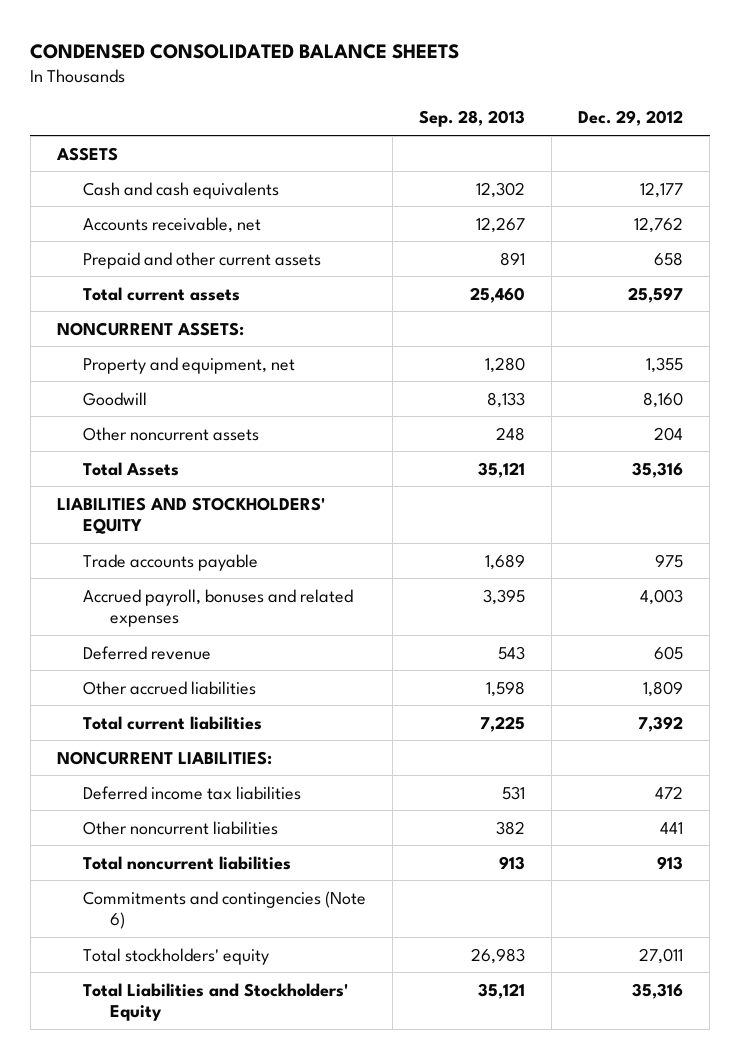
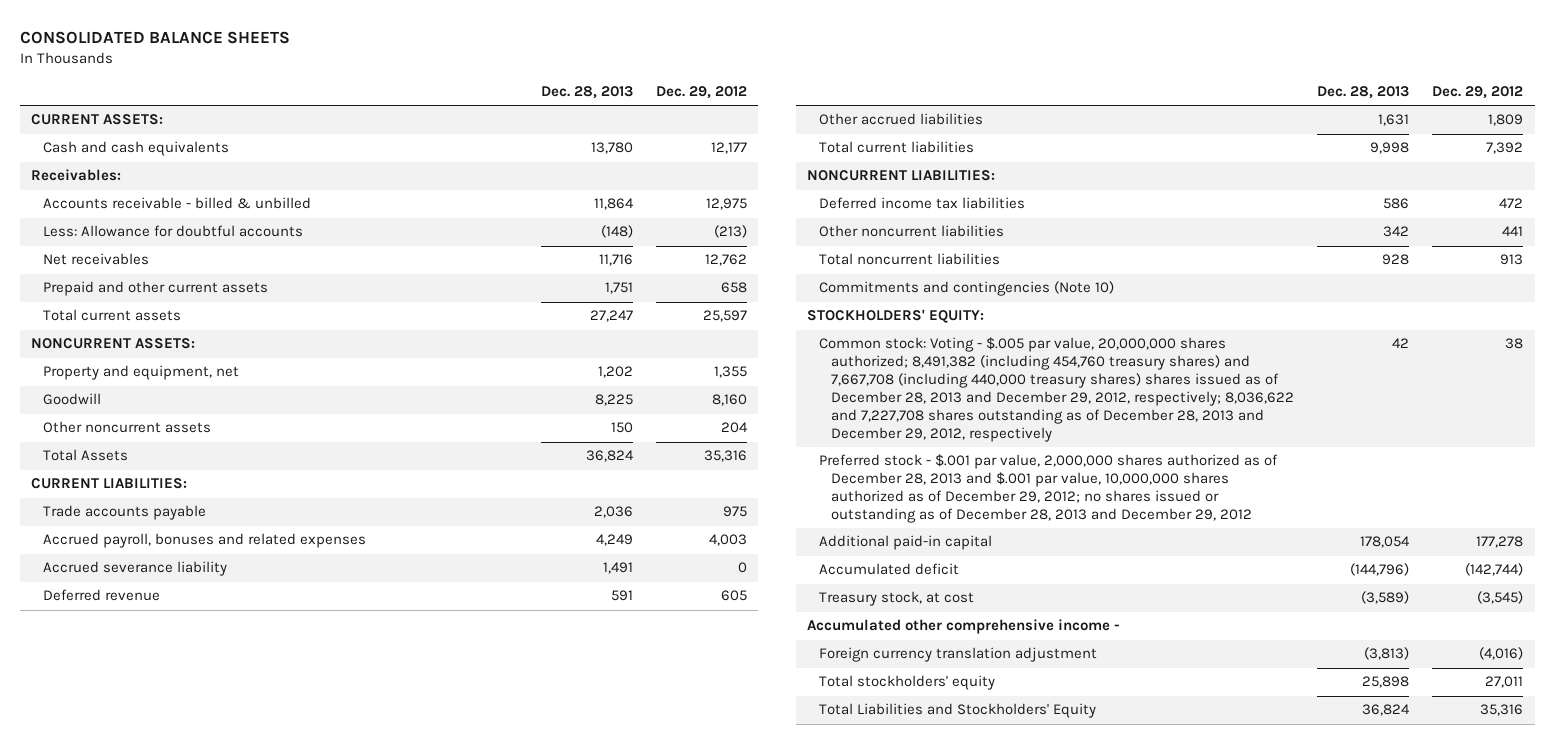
- CONDENSED CONSOLIDATED BALANCE SHEETS
+ CONSOLIDATED BALANCE SHEETS
- | Sep. 28, 2013 | Dec. 29, 2012
+ | Dec. 28, 2013 | Dec. 29, 2012
- ASSETS
+ CURRENT ASSETS:
- Accounts receivable, net | 12,267 | 12,762
+ Receivables:
+ Accounts receivable - billed & unbilled | 11,864 | 12,975
+ Less: Allowance for doubtful accounts | (148) | (213)
+ Net receivables | 11,716 | 12,762
- LIABILITIES AND STOCKHOLDERS' EQUITY
+ CURRENT LIABILITIES:
+ Accrued severance liability | 1,491 | 0
- Commitments and contingencies (Note 6)
+ Commitments and contingencies (Note 10)
+ STOCKHOLDERS' EQUITY:
+ Common stock: Voting - $.005 par value, 20,000,000 shares authorized; 8,491,382 (including 454,760 treasury shares) and 7,667,708 (including 440,000 treasury shares) shares issued as of December 28, 2013 and December 29, 2012, respectively; 8,036,622 and 7,227,708 shares outstanding as of December 28, 2013 and December 29, 2012, respectively | 42 | 38
+ Preferred stock - $.001 par value, 2,000,000 shares authorized as of December 28, 2013 and $.001 par value, 10,000,000 shares authorized as of December 29, 2012; no shares issued or outstanding as of December 28, 2013 and December 29, 2012
+ Additional paid-in capital | 178,054 | 177,278
+ Accumulated deficit | (144,796) | (142,744)
+ Treasury stock, at cost | (3,589) | (3,545)
+ Accumulated other comprehensive income -
+ Foreign currency translation adjustment | (3,813) | (4,016)

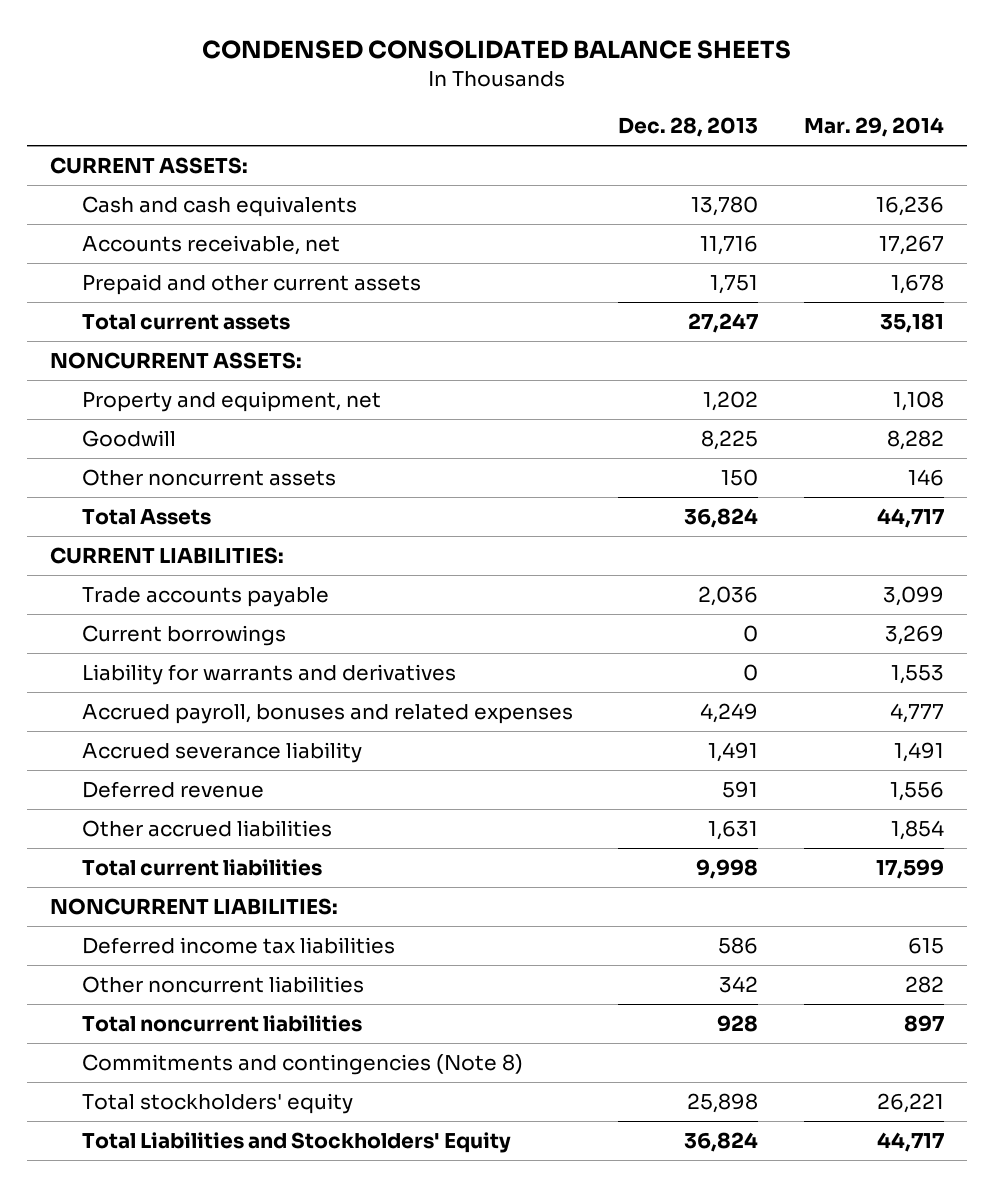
- CONSOLIDATED BALANCE SHEETS
+ CONDENSED CONSOLIDATED BALANCE SHEETS
- | Dec. 28, 2013 | Dec. 29, 2012
+ | Dec. 28, 2013 | Mar. 29, 2014
- Receivables:
- Accounts receivable - billed & unbilled | 11,864 | 12,975
- Less: Allowance for doubtful accounts | (148) | (213)
- Net receivables | 11,716 | 12,762
+ Accounts receivable, net | 11,716 | 17,267
+ Current borrowings | 0 | 3,269
+ Liability for warrants and derivatives | 0 | 1,553
- Commitments and contingencies (Note 10)
- STOCKHOLDERS' EQUITY:
- Common stock: Voting - $.005 par value, 20,000,000 shares authorized; 8,491,382 (including 454,760 treasury shares) and 7,667,708 (including 440,000 treasury shares) shares issued as of December 28, 2013 and December 29, 2012, respectively; 8,036,622 and 7,227,708 shares outstanding as of December 28, 2013 and December 29, 2012, respectively | 42 | 38
- Preferred stock - $.001 par value, 2,000,000 shares authorized as of December 28, 2013 and $.001 par value, 10,000,000 shares authorized as of December 29, 2012; no shares issued or outstanding as of December 28, 2013 and December 29, 2012
- Additional paid-in capital | 178,054 | 177,278
- Accumulated deficit | (144,796) | (142,744)
- Treasury stock, at cost | (3,589) | (3,545)
- Accumulated other comprehensive income -
- Foreign currency translation adjustment | (3,813) | (4,016)
+ Commitments and contingencies (Note 8)

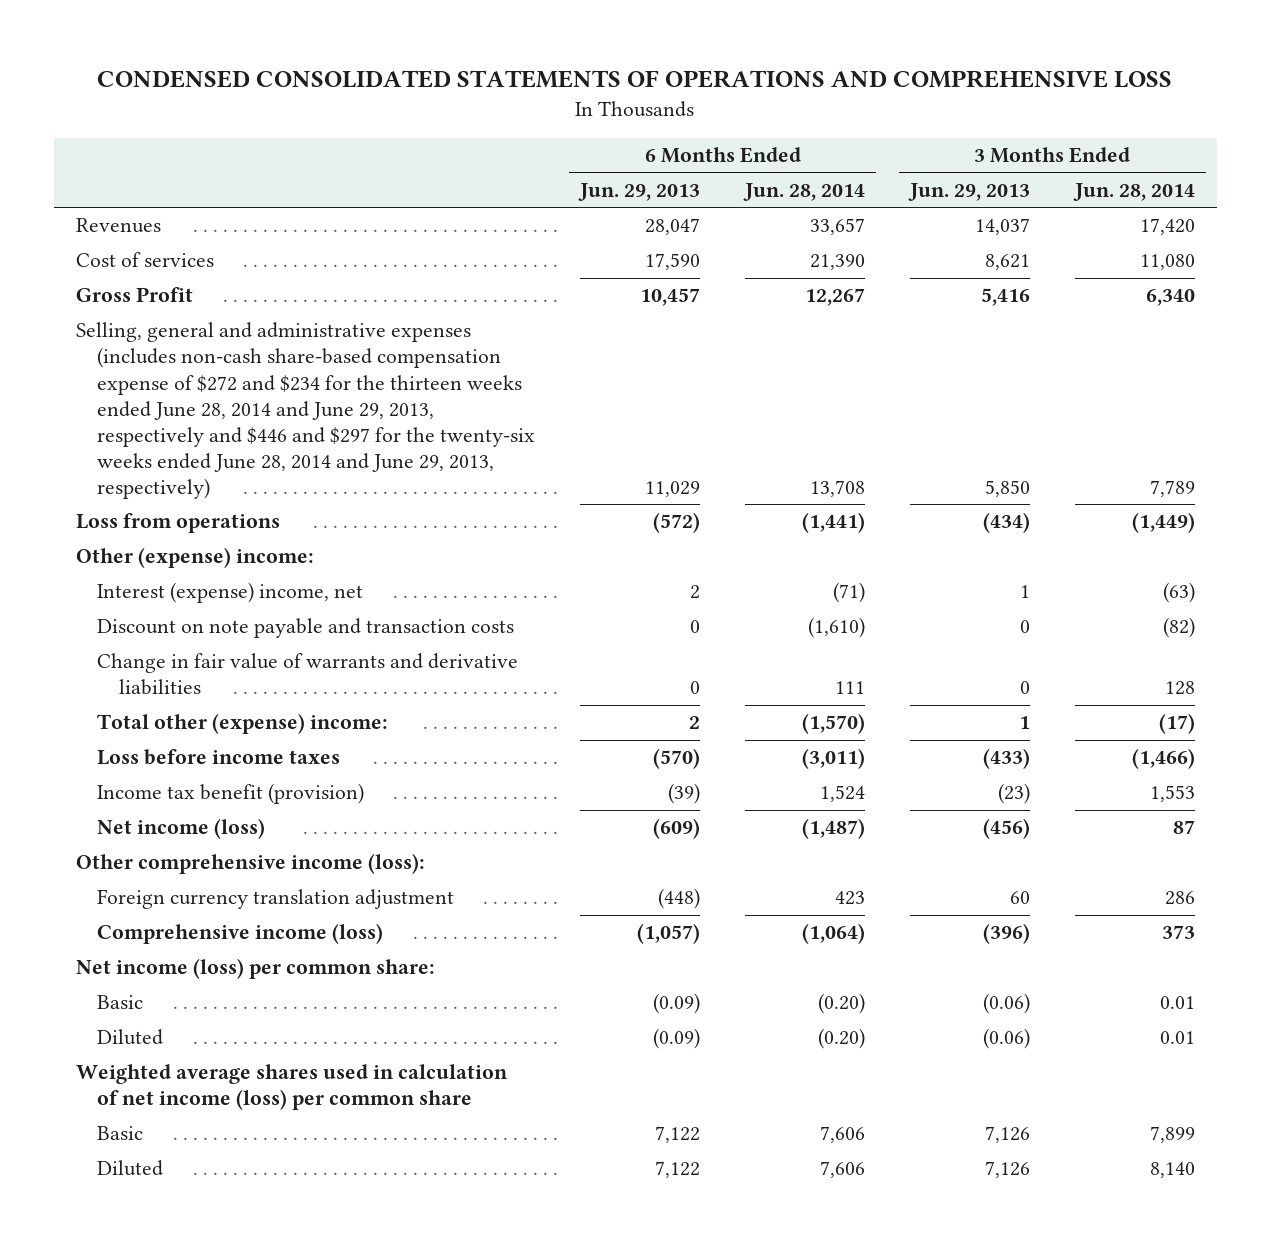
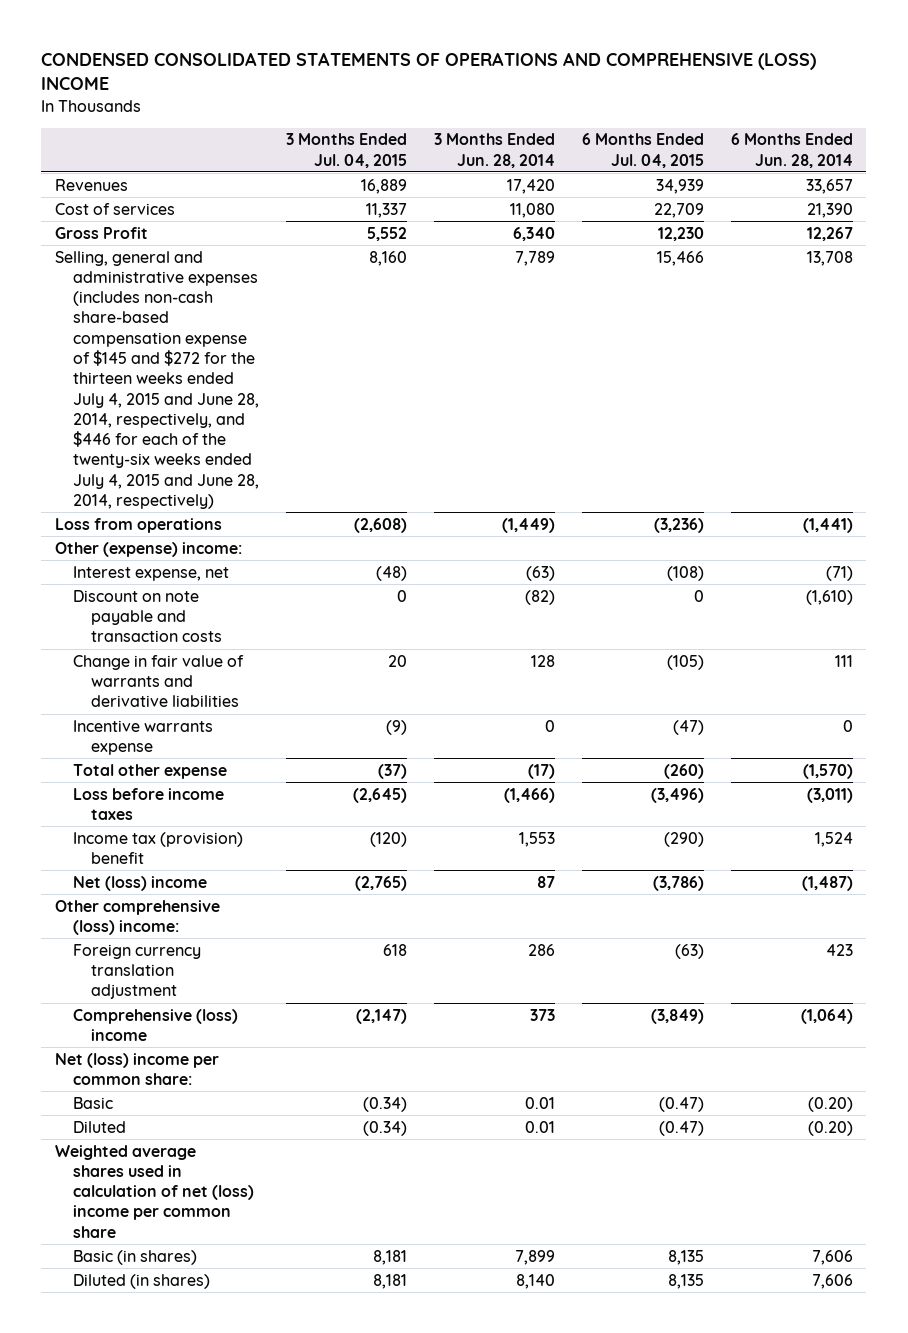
- CONDENSED CONSOLIDATED STATEMENTS OF OPERATIONS AND COMPREHENSIVE LOSS
+ CONDENSED CONSOLIDATED STATEMENTS OF OPERATIONS AND COMPREHENSIVE (LOSS) INCOME
- | 6 Months Ended Jun. 29, 2013 | 6 Months Ended Jun. 28, 2014 | 3 Months Ended Jun. 29, 2013 | 3 Months Ended Jun. 28, 2014
+ | 3 Months Ended Jul. 04, 2015 | 3 Months Ended Jun. 28, 2014 | 6 Months Ended Jul. 04, 2015 | 6 Months Ended Jun. 28, 2014
- Selling, general and administrative expenses (includes non-cash share-based compensation expense of $272 and $234 for the thirteen weeks ended June 28, 2014 and June 29, 2013, respectively and $446 and $297 for the twenty-six weeks ended June 28, 2014 and June 29, 2013, respectively) | 11,029 | 13,708 | 5,850 | 7,789
+ Selling, general and administrative expenses (includes non-cash share-based compensation expense of $145 and $272 for the thirteen weeks ended July 4, 2015 and June 28, 2014, respectively, and $446 for each of the twenty-six weeks ended July 4, 2015 and June 28, 2014, respectively) | 8,160 | 7,789 | 15,466 | 13,708
- Interest (expense) income, net | 2 | (71) | 1 | (63)
+ Interest expense, net | (48) | (63) | (108) | (71)
- Total other (expense) income: | 2 | (1,570) | 1 | (17)
+ Incentive warrants expense | (9) | 0 | (47) | 0
+ Total other expense | (37) | (17) | (260) | (1,570)
- Income tax benefit (provision) | (39) | 1,524 | (23) | 1,553
- Net income (loss) | (609) | (1,487) | (456) | 87
- Other comprehensive income (loss):
+ Income tax (provision) benefit | (120) | 1,553 | (290) | 1,524
+ Net (loss) income | (2,765) | 87 | (3,786) | (1,487)
+ Other comprehensive (loss) income:
- Comprehensive income (loss) | (1,057) | (1,064) | (396) | 373
- Net income (loss) per common share:
+ Comprehensive (loss) income | (2,147) | 373 | (3,849) | (1,064)
+ Net (loss) income per common share:
- Weighted average shares used in calculation of net income (loss) per common share
- Basic | 7,122 | 7,606 | 7,126 | 7,899
- Diluted | 7,122 | 7,606 | 7,126 | 8,140
+ Weighted average shares used in calculation of net (loss) income per common share
+ Basic (in shares) | 8,181 | 7,899 | 8,135 | 7,606
+ Diluted (in shares) | 8,181 | 8,140 | 8,135 | 7,606

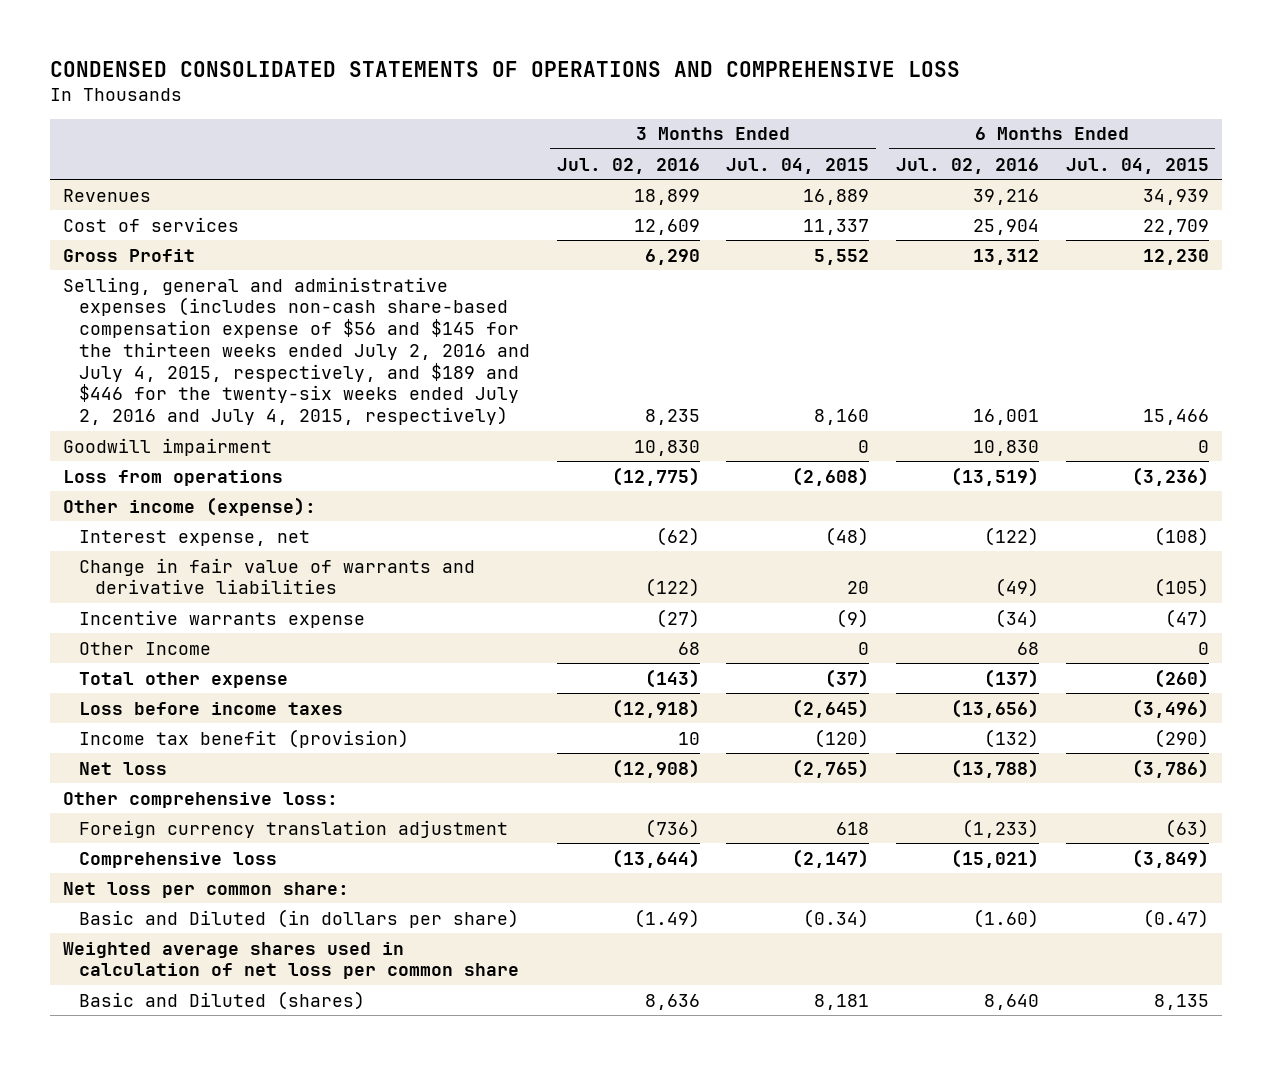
- CONDENSED CONSOLIDATED STATEMENTS OF OPERATIONS AND COMPREHENSIVE (LOSS) INCOME
+ CONDENSED CONSOLIDATED STATEMENTS OF OPERATIONS AND COMPREHENSIVE LOSS
- | 3 Months Ended Jul. 04, 2015 | 3 Months Ended Jun. 28, 2014 | 6 Months Ended Jul. 04, 2015 | 6 Months Ended Jun. 28, 2014
+ | 3 Months Ended Jul. 02, 2016 | 3 Months Ended Jul. 04, 2015 | 6 Months Ended Jul. 02, 2016 | 6 Months Ended Jul. 04, 2015
- Selling, general and administrative expenses (includes non-cash share-based compensation expense of $145 and $272 for the thirteen weeks ended July 4, 2015 and June 28, 2014, respectively, and $446 for each of the twenty-six weeks ended July 4, 2015 and June 28, 2014, respectively) | 8,160 | 7,789 | 15,466 | 13,708
+ Selling, general and administrative expenses (includes non-cash share-based compensation expense of $56 and $145 for the thirteen weeks ended July 2, 2016 and July 4, 2015, respectively, and $189 and $446 for the twenty-six weeks ended July 2, 2016 and July 4, 2015, respectively) | 8,235 | 8,160 | 16,001 | 15,466
+ Goodwill impairment | 10,830 | 0 | 10,830 | 0
- Other (expense) income:
+ Other income (expense):
- Discount on note payable and transaction costs | 0 | (82) | 0 | (1,610)
+ Other Income | 68 | 0 | 68 | 0
- Income tax (provision) benefit | (120) | 1,553 | (290) | 1,524
- Net (loss) income | (2,765) | 87 | (3,786) | (1,487)
- Other comprehensive (loss) income:
+ Income tax benefit (provision) | 10 | (120) | (132) | (290)
+ Net loss | (12,908) | (2,765) | (13,788) | (3,786)
+ Other comprehensive loss:
- Comprehensive (loss) income | (2,147) | 373 | (3,849) | (1,064)
- Net (loss) income per common share:
- Basic | (0.34) | 0.01 | (0.47) | (0.20)
- Diluted | (0.34) | 0.01 | (0.47) | (0.20)
- Weighted average shares used in calculation of net (loss) income per common share
- Basic (in shares) | 8,181 | 7,899 | 8,135 | 7,606
- Diluted (in shares) | 8,181 | 8,140 | 8,135 | 7,606
+ Comprehensive loss | (13,644) | (2,147) | (15,021) | (3,849)
+ Net loss per common share:
+ Basic and Diluted (in dollars per share) | (1.49) | (0.34) | (1.60) | (0.47)
+ Weighted average shares used in calculation of net loss per common share
+ Basic and Diluted (shares) | 8,636 | 8,181 | 8,640 | 8,135

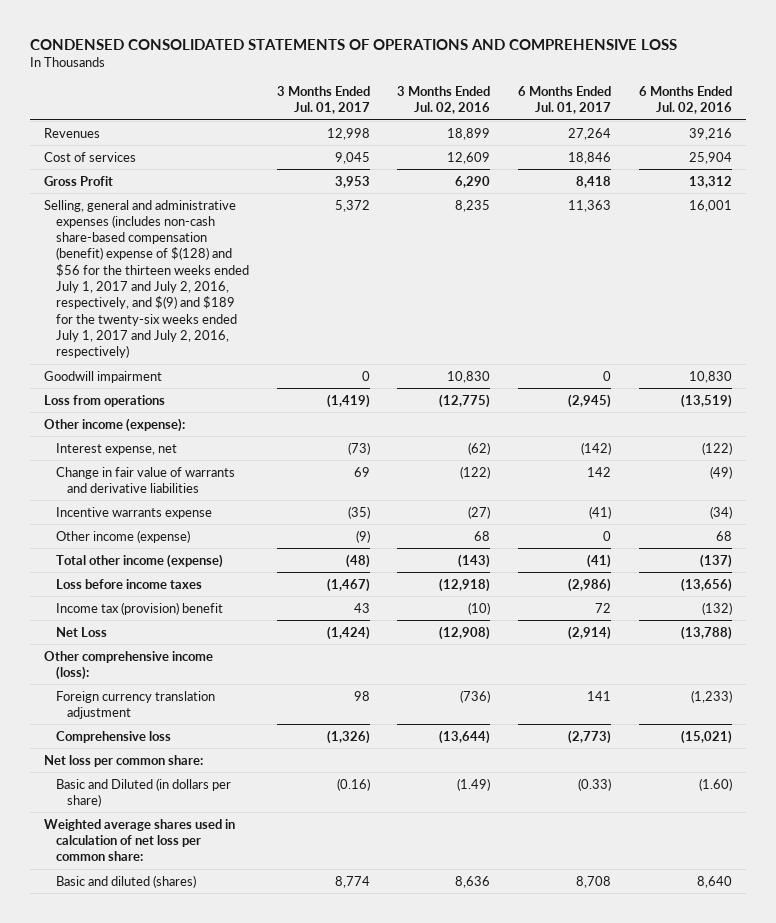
- | 3 Months Ended Jul. 02, 2016 | 3 Months Ended Jul. 04, 2015 | 6 Months Ended Jul. 02, 2016 | 6 Months Ended Jul. 04, 2015
+ | 3 Months Ended Jul. 01, 2017 | 3 Months Ended Jul. 02, 2016 | 6 Months Ended Jul. 01, 2017 | 6 Months Ended Jul. 02, 2016
- Selling, general and administrative expenses (includes non-cash share-based compensation expense of $56 and $145 for the thirteen weeks ended July 2, 2016 and July 4, 2015, respectively, and $189 and $446 for the twenty-six weeks ended July 2, 2016 and July 4, 2015, respectively) | 8,235 | 8,160 | 16,001 | 15,466
+ Selling, general and administrative expenses (includes non-cash share-based compensation (benefit) expense of $(128) and $56 for the thirteen weeks ended July 1, 2017 and July 2, 2016, respectively, and $(9) and $189 for the twenty-six weeks ended July 1, 2017 and July 2, 2016, respectively) | 5,372 | 8,235 | 11,363 | 16,001
- Other Income | 68 | 0 | 68 | 0
- Total other expense | (143) | (37) | (137) | (260)
+ Other income (expense) | (9) | 68 | 0 | 68
+ Total other income (expense) | (48) | (143) | (41) | (137)
- Income tax benefit (provision) | 10 | (120) | (132) | (290)
- Net loss | (12,908) | (2,765) | (13,788) | (3,786)
- Other comprehensive loss:
+ Income tax (provision) benefit | 43 | (10) | 72 | (132)
+ Net Loss | (1,424) | (12,908) | (2,914) | (13,788)
+ Other comprehensive income (loss):
- Weighted average shares used in calculation of net loss per common share
- Basic and Diluted (shares) | 8,636 | 8,181 | 8,640 | 8,135
+ Weighted average shares used in calculation of net loss per common share:
+ Basic and diluted (shares) | 8,774 | 8,636 | 8,708 | 8,640

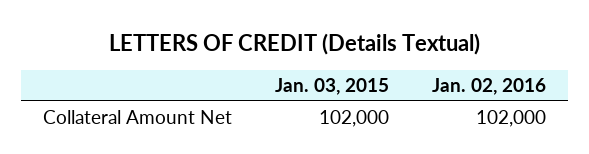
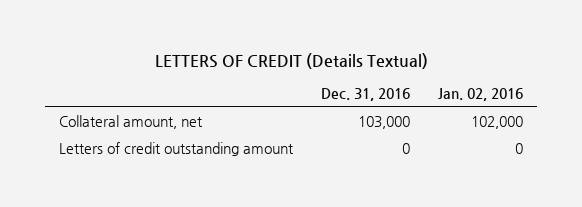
- | Jan. 03, 2015 | Jan. 02, 2016
+ | Dec. 31, 2016 | Jan. 02, 2016
- Collateral Amount Net | 102,000 | 102,000
+ Collateral amount, net | 103,000 | 102,000
+ Letters of credit outstanding amount | 0 | 0

